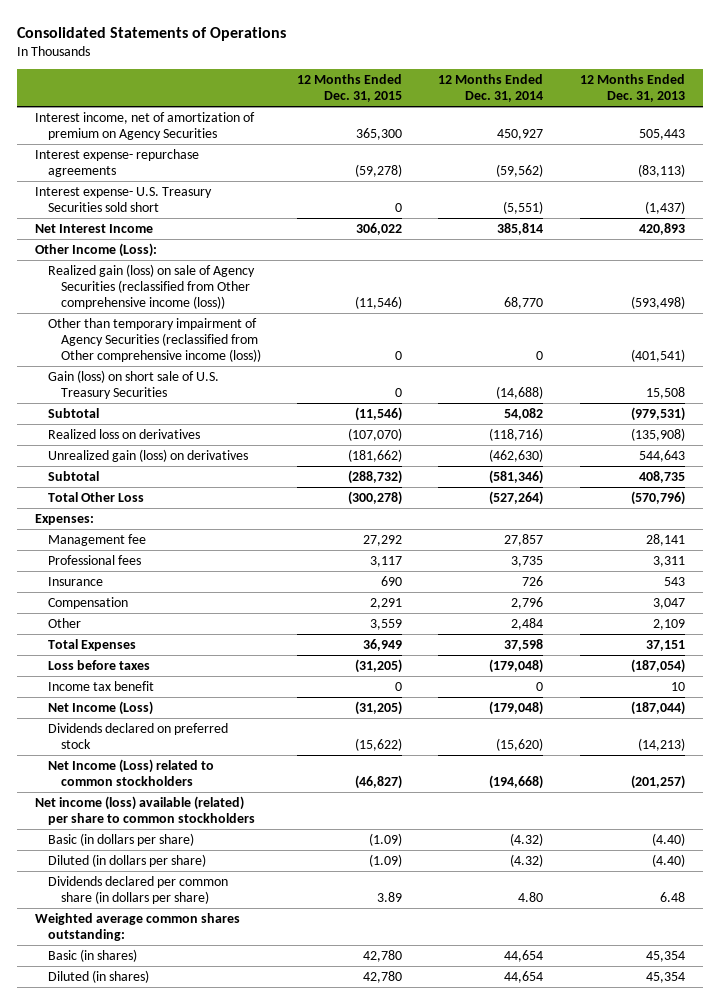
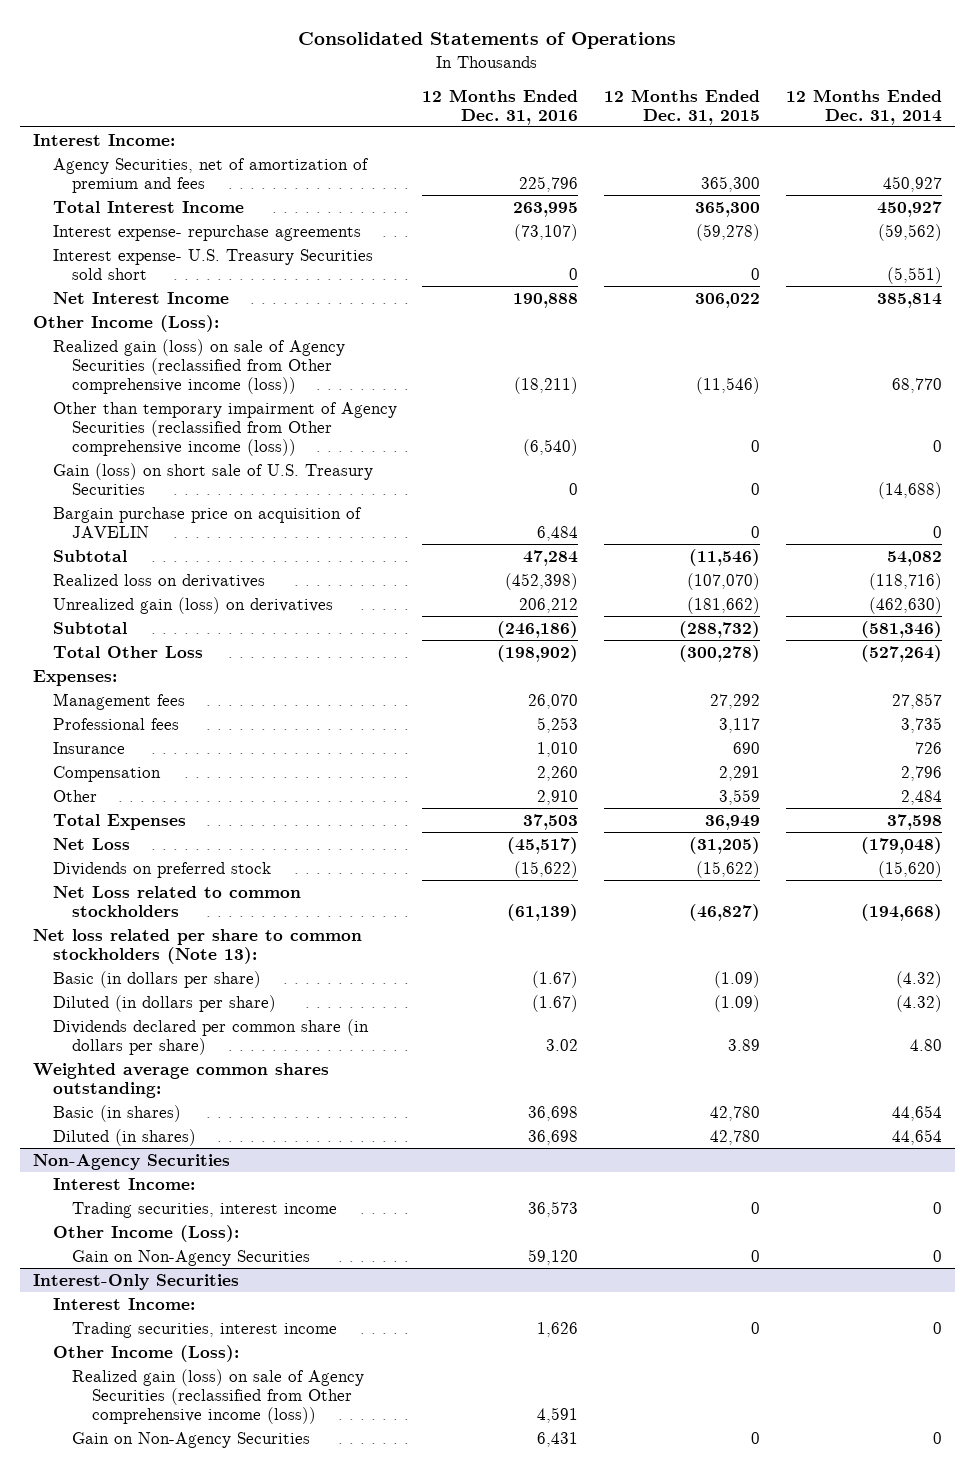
- | 12 Months Ended Dec. 31, 2015 | 12 Months Ended Dec. 31, 2014 | 12 Months Ended Dec. 31, 2013
+ | 12 Months Ended Dec. 31, 2016 | 12 Months Ended Dec. 31, 2015 | 12 Months Ended Dec. 31, 2014
- Interest income, net of amortization of premium on Agency Securities | 365,300 | 450,927 | 505,443
+ Interest Income:
+ Agency Securities, net of amortization of premium and fees | 225,796 | 365,300 | 450,927
+ Total Interest Income | 263,995 | 365,300 | 450,927
+ Bargain purchase price on acquisition of JAVELIN | 6,484 | 0 | 0
- Management fee | 27,292 | 27,857 | 28,141
+ Management fees | 26,070 | 27,292 | 27,857
- Loss before taxes | (31,205) | (179,048) | (187,054)
- Income tax benefit | 0 | 0 | 10
- Net Income (Loss) | (31,205) | (179,048) | (187,044)
- Dividends declared on preferred stock | (15,622) | (15,620) | (14,213)
- Net Income (Loss) related to common stockholders | (46,827) | (194,668) | (201,257)
- Net income (loss) available (related) per share to common stockholders
+ Net Loss | (45,517) | (31,205) | (179,048)
+ Dividends on preferred stock | (15,622) | (15,622) | (15,620)
+ Net Loss related to common stockholders | (61,139) | (46,827) | (194,668)
+ Net loss related per share to common stockholders (Note 13):
+ Non-Agency Securities
+ Interest Income:
+ Trading securities, interest income | 36,573 | 0 | 0
+ Other Income (Loss):
+ Gain on Non-Agency Securities | 59,120 | 0 | 0
+ Interest-Only Securities
+ Interest Income:
+ Trading securities, interest income | 1,626 | 0 | 0
+ Other Income (Loss):
+ Realized gain (loss) on sale of Agency Securities (reclassified from Other comprehensive income (loss)) | 4,591 | |
+ Gain on Non-Agency Securities | 6,431 | 0 | 0

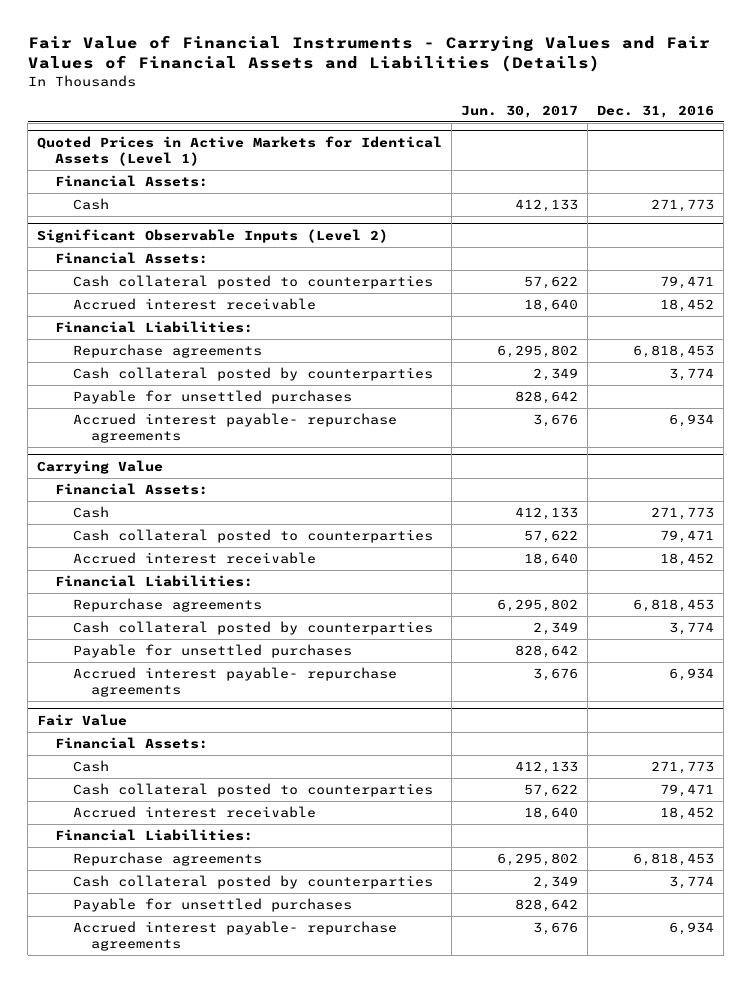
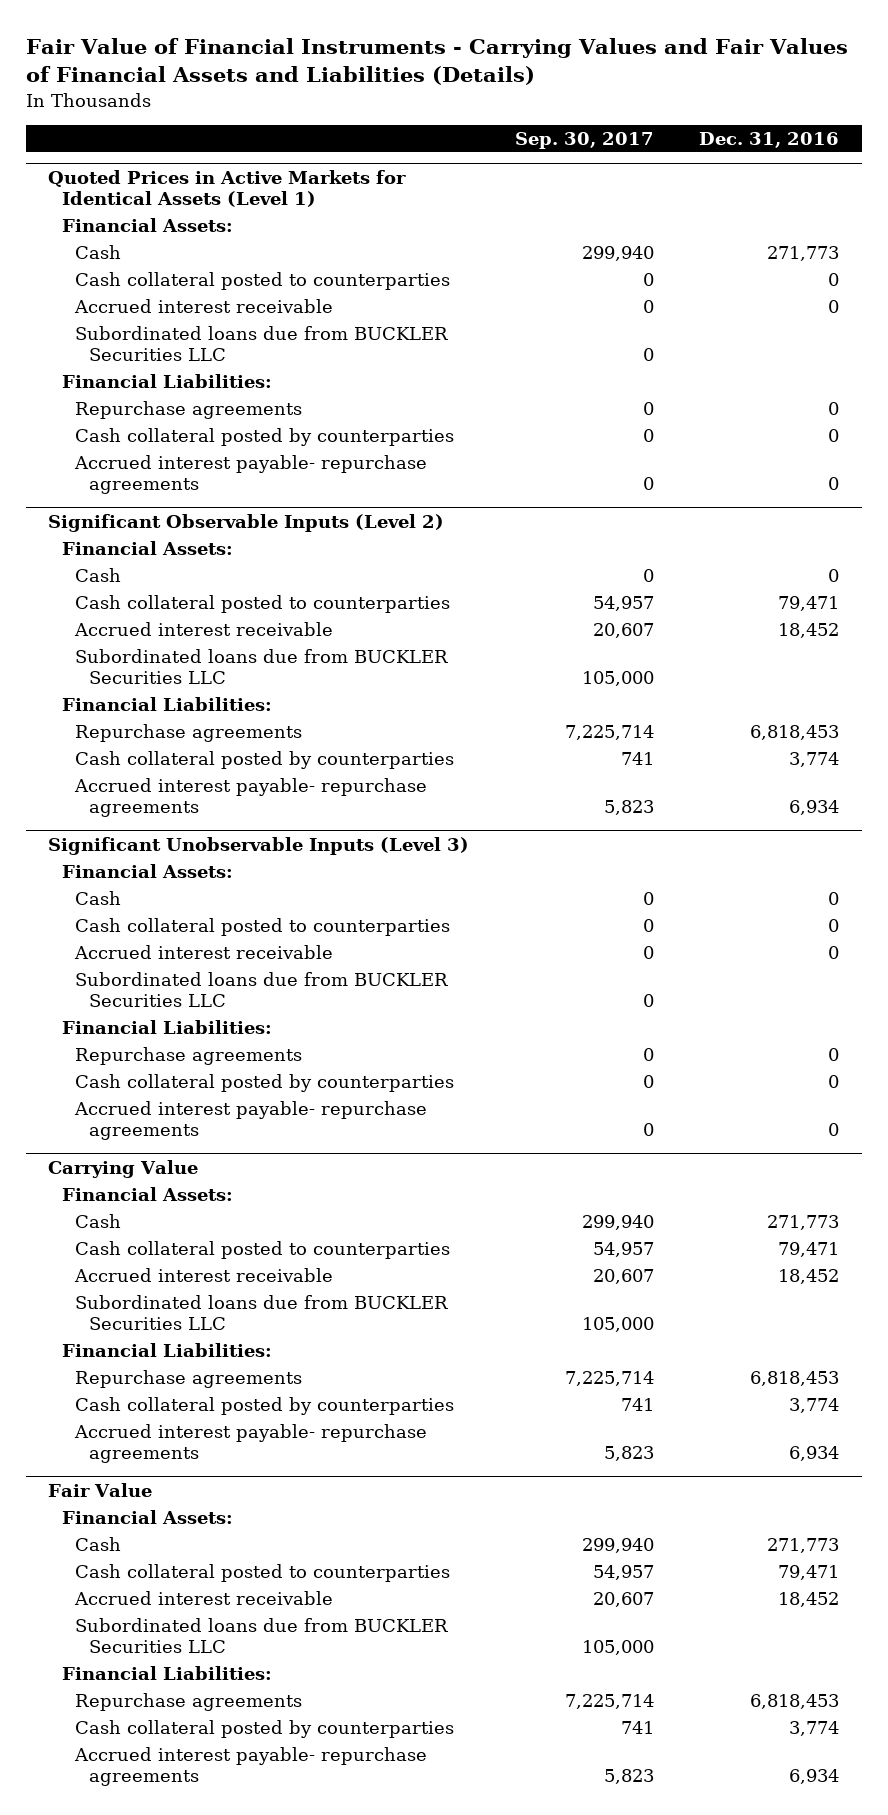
- | Jun. 30, 2017 | Dec. 31, 2016
+ | Sep. 30, 2017 | Dec. 31, 2016
@ Quoted Prices in Active Markets for Identical Assets (Level 1)
+ Cash collateral posted to counterparties | 0 | 0
+ Accrued interest receivable | 0 | 0
+ Subordinated loans due from BUCKLER Securities LLC | 0 |
+ Financial Liabilities:
+ Repurchase agreements | 0 | 0
+ Cash collateral posted by counterparties | 0 | 0
+ Accrued interest payable- repurchase agreements | 0 | 0
@ Significant Observable Inputs (Level 2)
+ Cash | 0 | 0
+ Subordinated loans due from BUCKLER Securities LLC | 105,000 |
- Payable for unsettled purchases | 828,642 |
+ Significant Unobservable Inputs (Level 3)
+ Financial Assets:
+ Cash | 0 | 0
+ Cash collateral posted to counterparties | 0 | 0
+ Accrued interest receivable | 0 | 0
+ Subordinated loans due from BUCKLER Securities LLC | 0 |
+ Financial Liabilities:
+ Repurchase agreements | 0 | 0
+ Cash collateral posted by counterparties | 0 | 0
+ Accrued interest payable- repurchase agreements | 0 | 0
@ Carrying Value
+ Subordinated loans due from BUCKLER Securities LLC | 105,000 |
- Payable for unsettled purchases | 828,642 |
@ Fair Value
+ Subordinated loans due from BUCKLER Securities LLC | 105,000 |
- Payable for unsettled purchases | 828,642 |

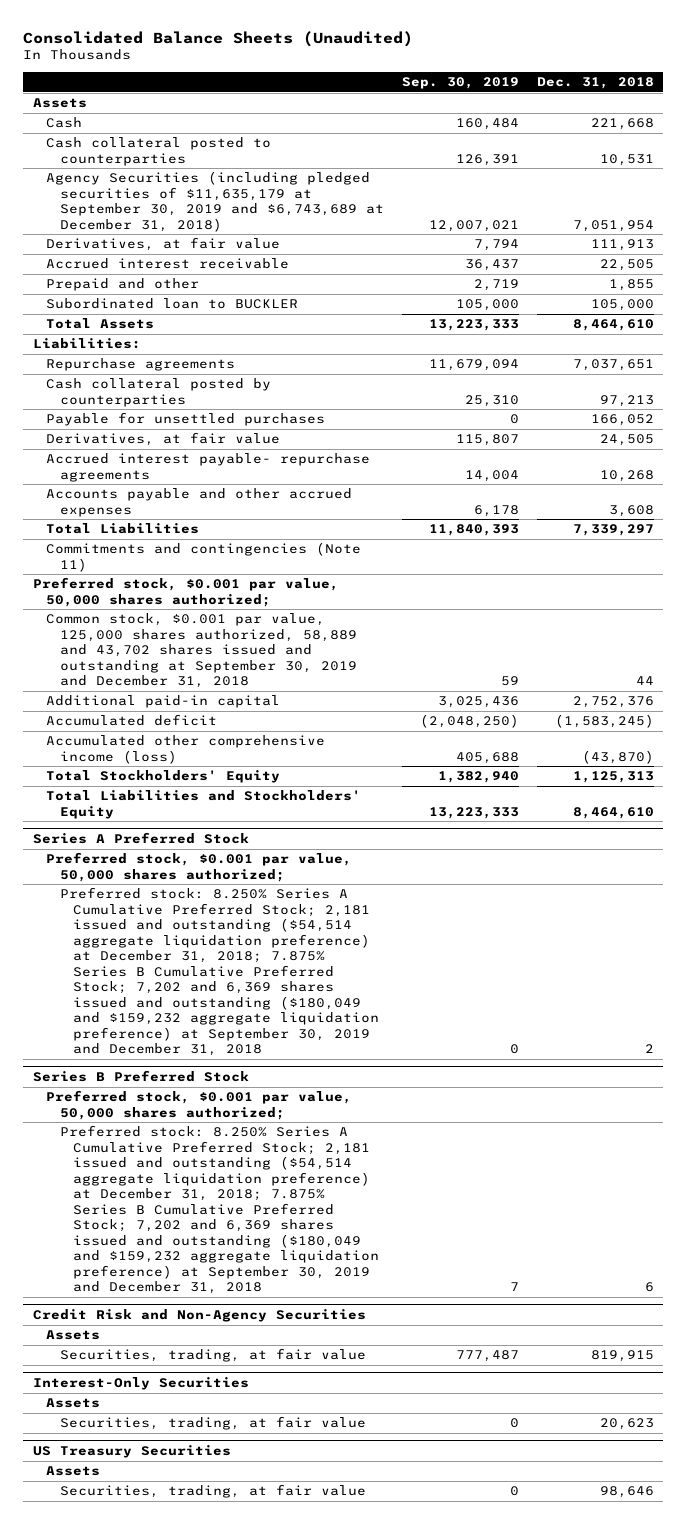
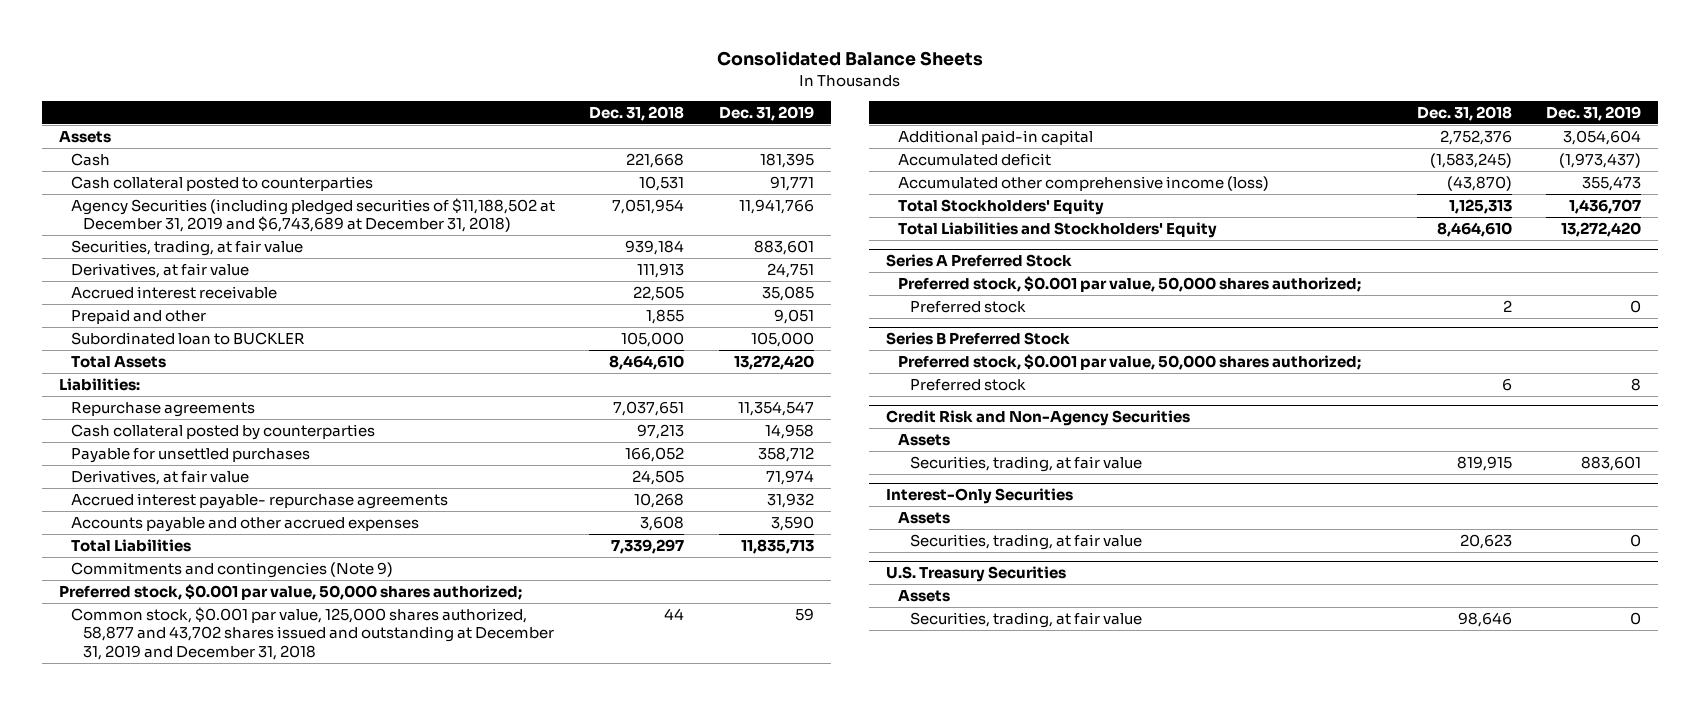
- Consolidated Balance Sheets (Unaudited)
+ Consolidated Balance Sheets
- | Sep. 30, 2019 | Dec. 31, 2018
+ | Dec. 31, 2018 | Dec. 31, 2019
- Agency Securities (including pledged securities of $11,635,179 at September 30, 2019 and $6,743,689 at December 31, 2018) | 12,007,021 | 7,051,954
+ Agency Securities (including pledged securities of $11,188,502 at December 31, 2019 and $6,743,689 at December 31, 2018) | 7,051,954 | 11,941,766
+ Securities, trading, at fair value | 939,184 | 883,601
- Commitments and contingencies (Note 11)
+ Commitments and contingencies (Note 9)
- Common stock, $0.001 par value, 125,000 shares authorized, 58,889 and 43,702 shares issued and outstanding at September 30, 2019 and December 31, 2018 | 59 | 44
+ Common stock, $0.001 par value, 125,000 shares authorized, 58,877 and 43,702 shares issued and outstanding at December 31, 2019 and December 31, 2018 | 44 | 59
@ Series A Preferred Stock
- Preferred stock: 8.250% Series A Cumulative Preferred Stock; 2,181 issued and outstanding ($54,514 aggregate liquidation preference) at December 31, 2018; 7.875% Series B Cumulative Preferred Stock; 7,202 and 6,369 shares issued and outstanding ($180,049 and $159,232 aggregate liquidation preference) at September 30, 2019 and December 31, 2018 | 0 | 2
+ Preferred stock | 2 | 0
@ Series B Preferred Stock
- Preferred stock: 8.250% Series A Cumulative Preferred Stock; 2,181 issued and outstanding ($54,514 aggregate liquidation preference) at December 31, 2018; 7.875% Series B Cumulative Preferred Stock; 7,202 and 6,369 shares issued and outstanding ($180,049 and $159,232 aggregate liquidation preference) at September 30, 2019 and December 31, 2018 | 7 | 6
+ Preferred stock | 6 | 8
- US Treasury Securities
+ U.S. Treasury Securities

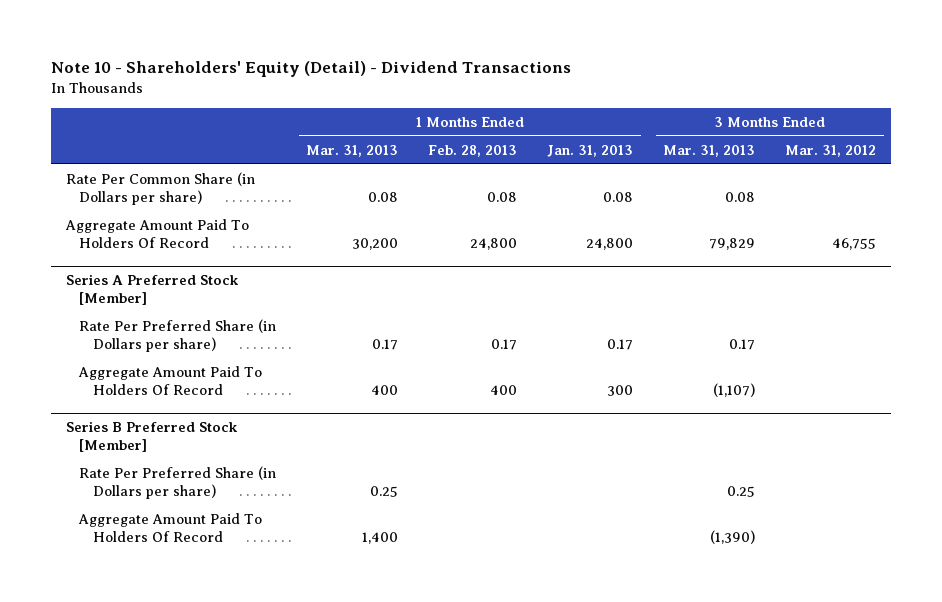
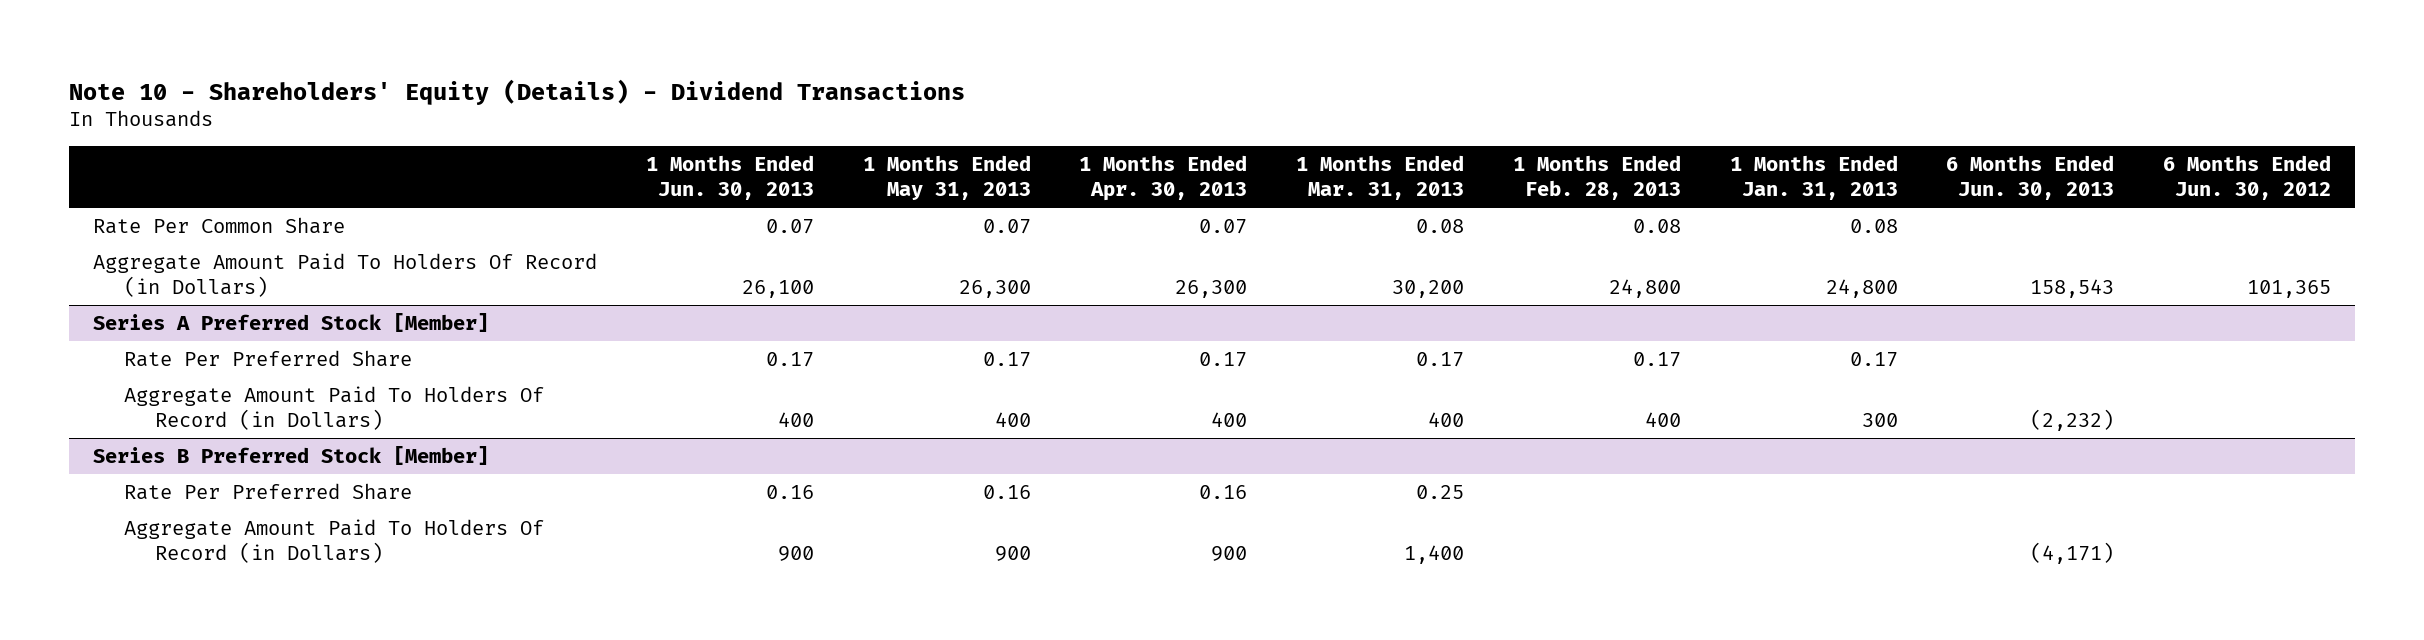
- Note 10 - Shareholders' Equity (Detail) - Dividend Transactions
+ Note 10 - Shareholders' Equity (Details) - Dividend Transactions
- | 1 Months Ended Mar. 31, 2013 | 1 Months Ended Feb. 28, 2013 | 1 Months Ended Jan. 31, 2013 | 3 Months Ended Mar. 31, 2013 | 3 Months Ended Mar. 31, 2012
+ | 1 Months Ended Jun. 30, 2013 | 1 Months Ended May 31, 2013 | 1 Months Ended Apr. 30, 2013 | 1 Months Ended Mar. 31, 2013 | 1 Months Ended Feb. 28, 2013 | 1 Months Ended Jan. 31, 2013 | 6 Months Ended Jun. 30, 2013 | 6 Months Ended Jun. 30, 2012
- Rate Per Common Share (in Dollars per share) | 0.08 | 0.08 | 0.08 | 0.08 |
- Aggregate Amount Paid To Holders Of Record | 30,200 | 24,800 | 24,800 | 79,829 | 46,755
+ Rate Per Common Share | 0.07 | 0.07 | 0.07 | 0.08 | 0.08 | 0.08 | |
+ Aggregate Amount Paid To Holders Of Record (in Dollars) | 26,100 | 26,300 | 26,300 | 30,200 | 24,800 | 24,800 | 158,543 | 101,365
@ Series A Preferred Stock [Member]
- Rate Per Preferred Share (in Dollars per share) | 0.17 | 0.17 | 0.17 | 0.17 |
- Aggregate Amount Paid To Holders Of Record | 400 | 400 | 300 | (1,107) |
+ Rate Per Preferred Share | 0.17 | 0.17 | 0.17 | 0.17 | 0.17 | 0.17 | |
+ Aggregate Amount Paid To Holders Of Record (in Dollars) | 400 | 400 | 400 | 400 | 400 | 300 | (2,232) |
@ Series B Preferred Stock [Member]
- Rate Per Preferred Share (in Dollars per share) | 0.25 | | | 0.25 |
- Aggregate Amount Paid To Holders Of Record | 1,400 | | | (1,390) |
+ Rate Per Preferred Share | 0.16 | 0.16 | 0.16 | 0.25 | | | |
+ Aggregate Amount Paid To Holders Of Record (in Dollars) | 900 | 900 | 900 | 1,400 | | | (4,171) |

